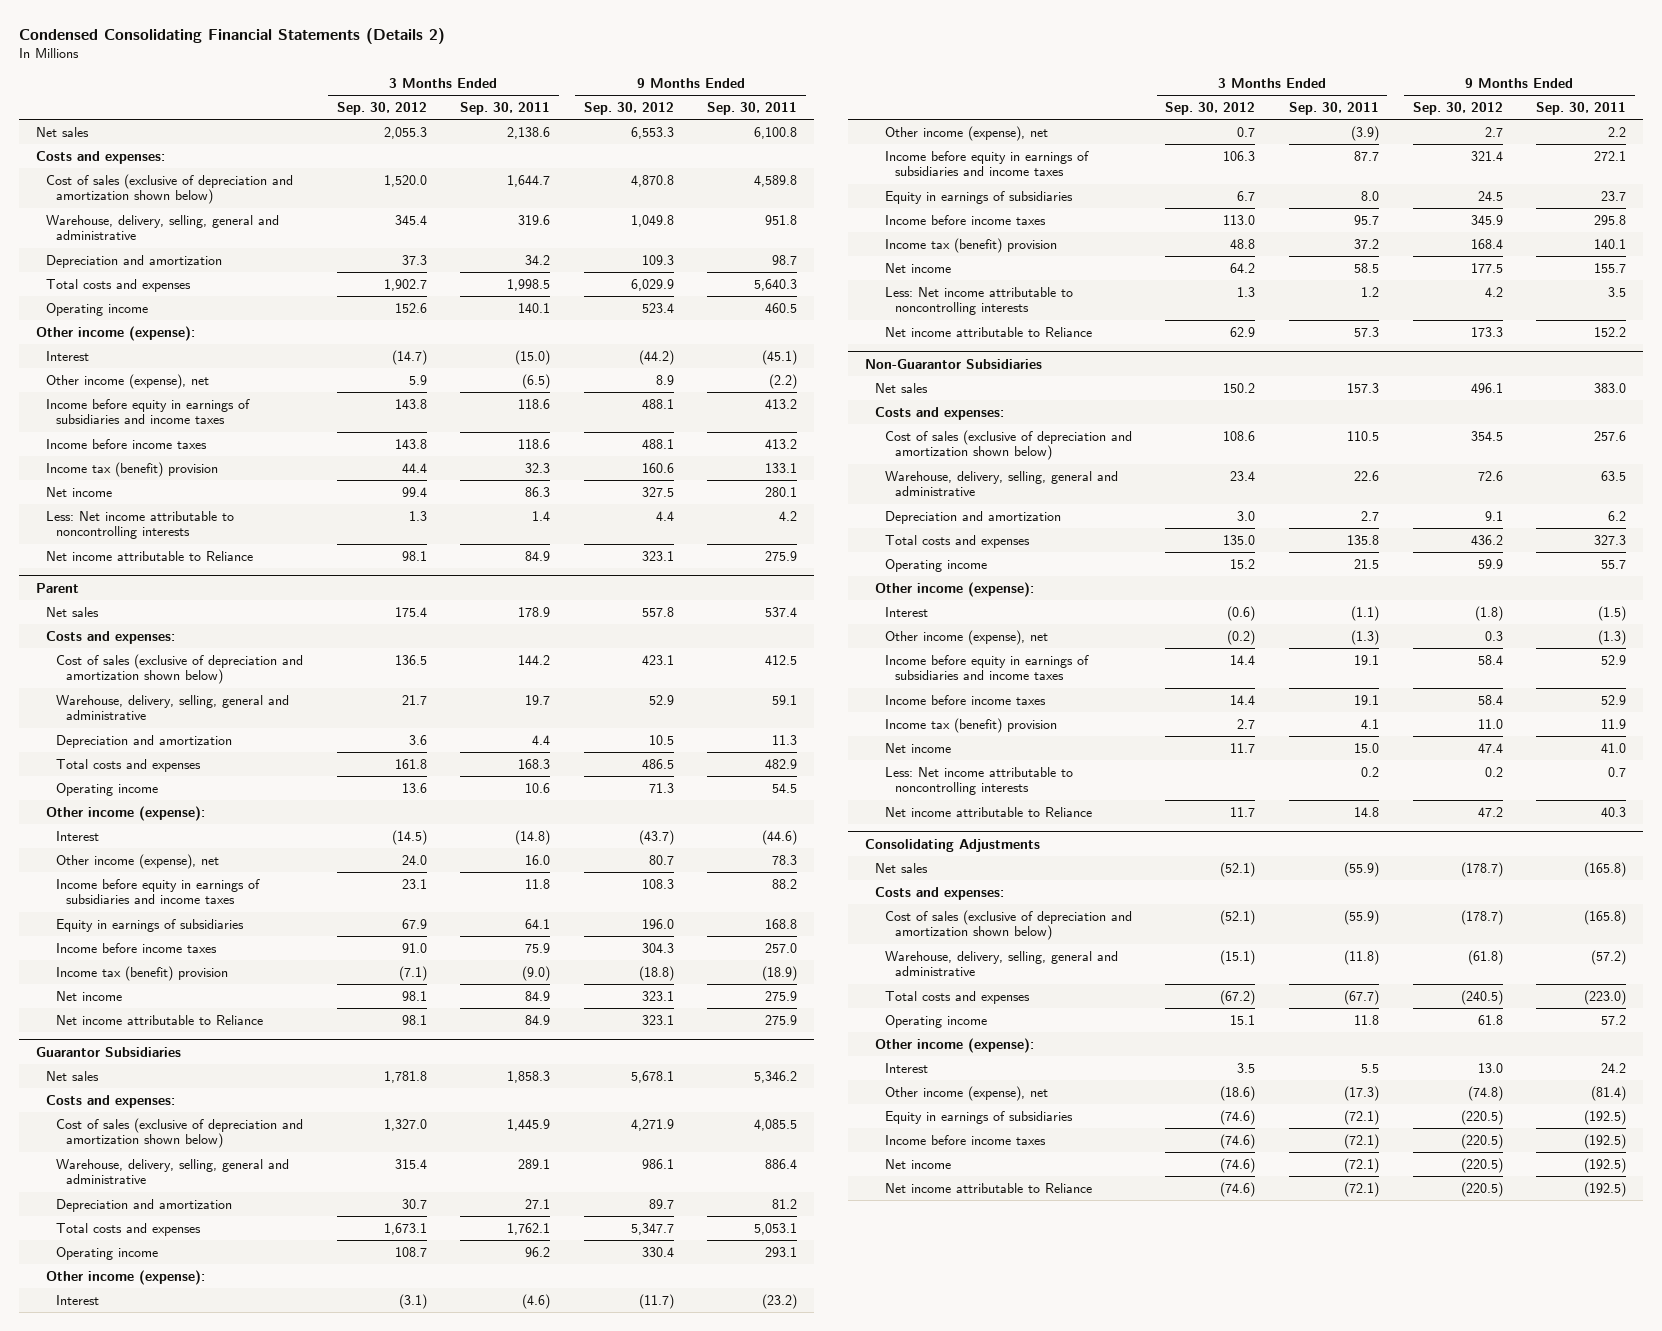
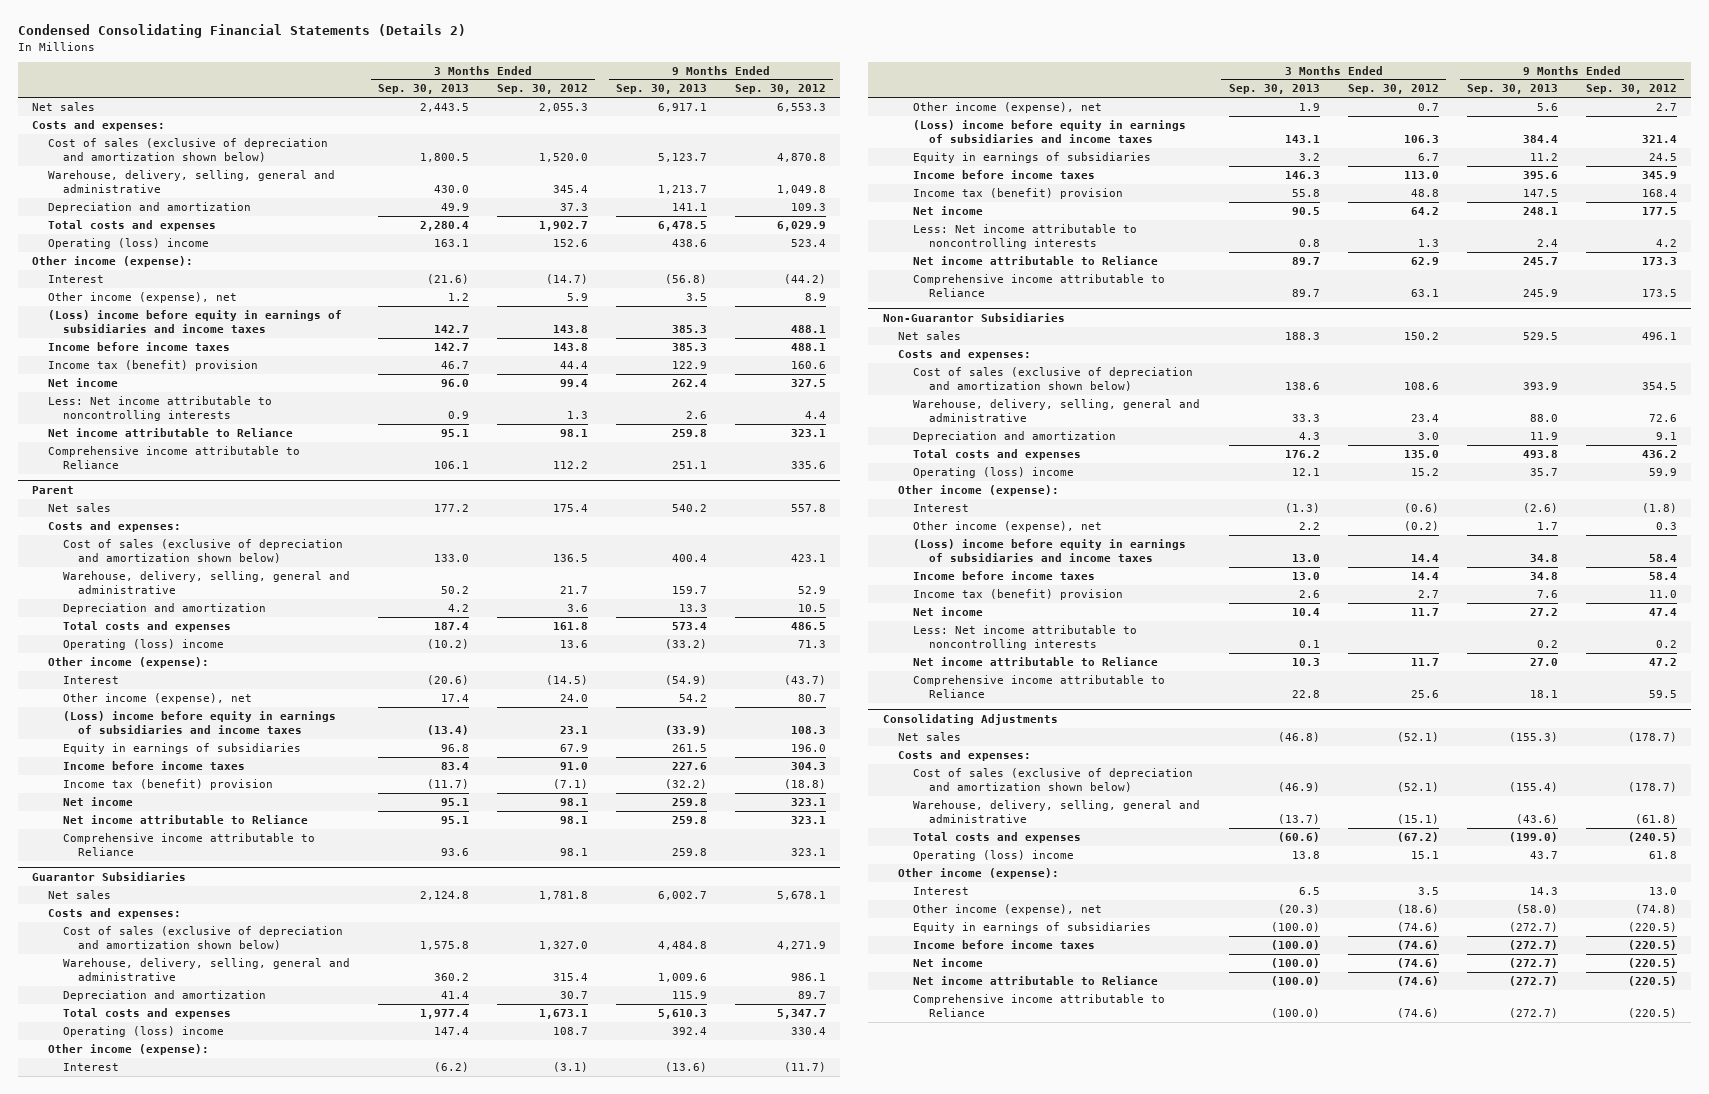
- | 3 Months Ended Sep. 30, 2012 | 3 Months Ended Sep. 30, 2011 | 9 Months Ended Sep. 30, 2012 | 9 Months Ended Sep. 30, 2011
+ | 3 Months Ended Sep. 30, 2013 | 3 Months Ended Sep. 30, 2012 | 9 Months Ended Sep. 30, 2013 | 9 Months Ended Sep. 30, 2012
- Operating income | 152.6 | 140.1 | 523.4 | 460.5
+ Operating (loss) income | 163.1 | 152.6 | 438.6 | 523.4
- Income before equity in earnings of subsidiaries and income taxes | 143.8 | 118.6 | 488.1 | 413.2
+ (Loss) income before equity in earnings of subsidiaries and income taxes | 142.7 | 143.8 | 385.3 | 488.1
+ Comprehensive income attributable to Reliance | 106.1 | 112.2 | 251.1 | 335.6
@ Parent
- Operating income | 13.6 | 10.6 | 71.3 | 54.5
+ Operating (loss) income | (10.2) | 13.6 | (33.2) | 71.3
- Income before equity in earnings of subsidiaries and income taxes | 23.1 | 11.8 | 108.3 | 88.2
+ (Loss) income before equity in earnings of subsidiaries and income taxes | (13.4) | 23.1 | (33.9) | 108.3
+ Comprehensive income attributable to Reliance | 93.6 | 98.1 | 259.8 | 323.1
@ Guarantor Subsidiaries
- Operating income | 108.7 | 96.2 | 330.4 | 293.1
+ Operating (loss) income | 147.4 | 108.7 | 392.4 | 330.4
- Income before equity in earnings of subsidiaries and income taxes | 106.3 | 87.7 | 321.4 | 272.1
+ (Loss) income before equity in earnings of subsidiaries and income taxes | 143.1 | 106.3 | 384.4 | 321.4
+ Comprehensive income attributable to Reliance | 89.7 | 63.1 | 245.9 | 173.5
@ Non-Guarantor Subsidiaries
- Operating income | 15.2 | 21.5 | 59.9 | 55.7
+ Operating (loss) income | 12.1 | 15.2 | 35.7 | 59.9
- Income before equity in earnings of subsidiaries and income taxes | 14.4 | 19.1 | 58.4 | 52.9
+ (Loss) income before equity in earnings of subsidiaries and income taxes | 13.0 | 14.4 | 34.8 | 58.4
+ Comprehensive income attributable to Reliance | 22.8 | 25.6 | 18.1 | 59.5
@ Consolidating Adjustments
- Operating income | 15.1 | 11.8 | 61.8 | 57.2
+ Operating (loss) income | 13.8 | 15.1 | 43.7 | 61.8
+ Comprehensive income attributable to Reliance | (100.0) | (74.6) | (272.7) | (220.5)

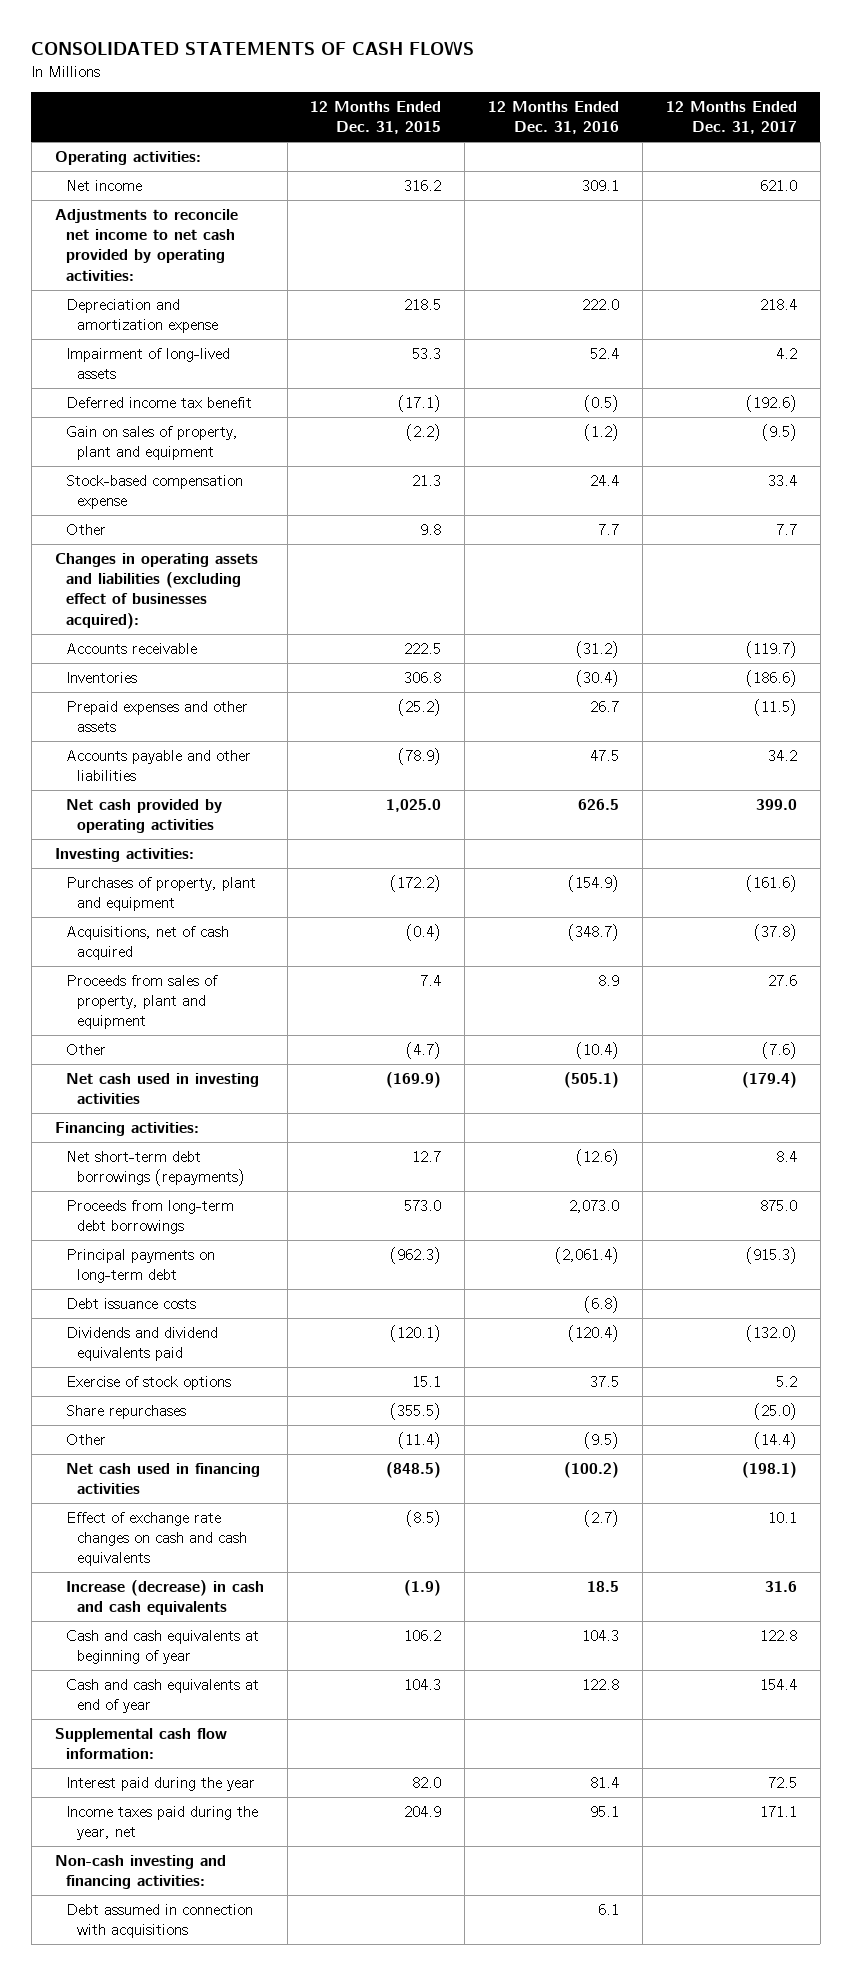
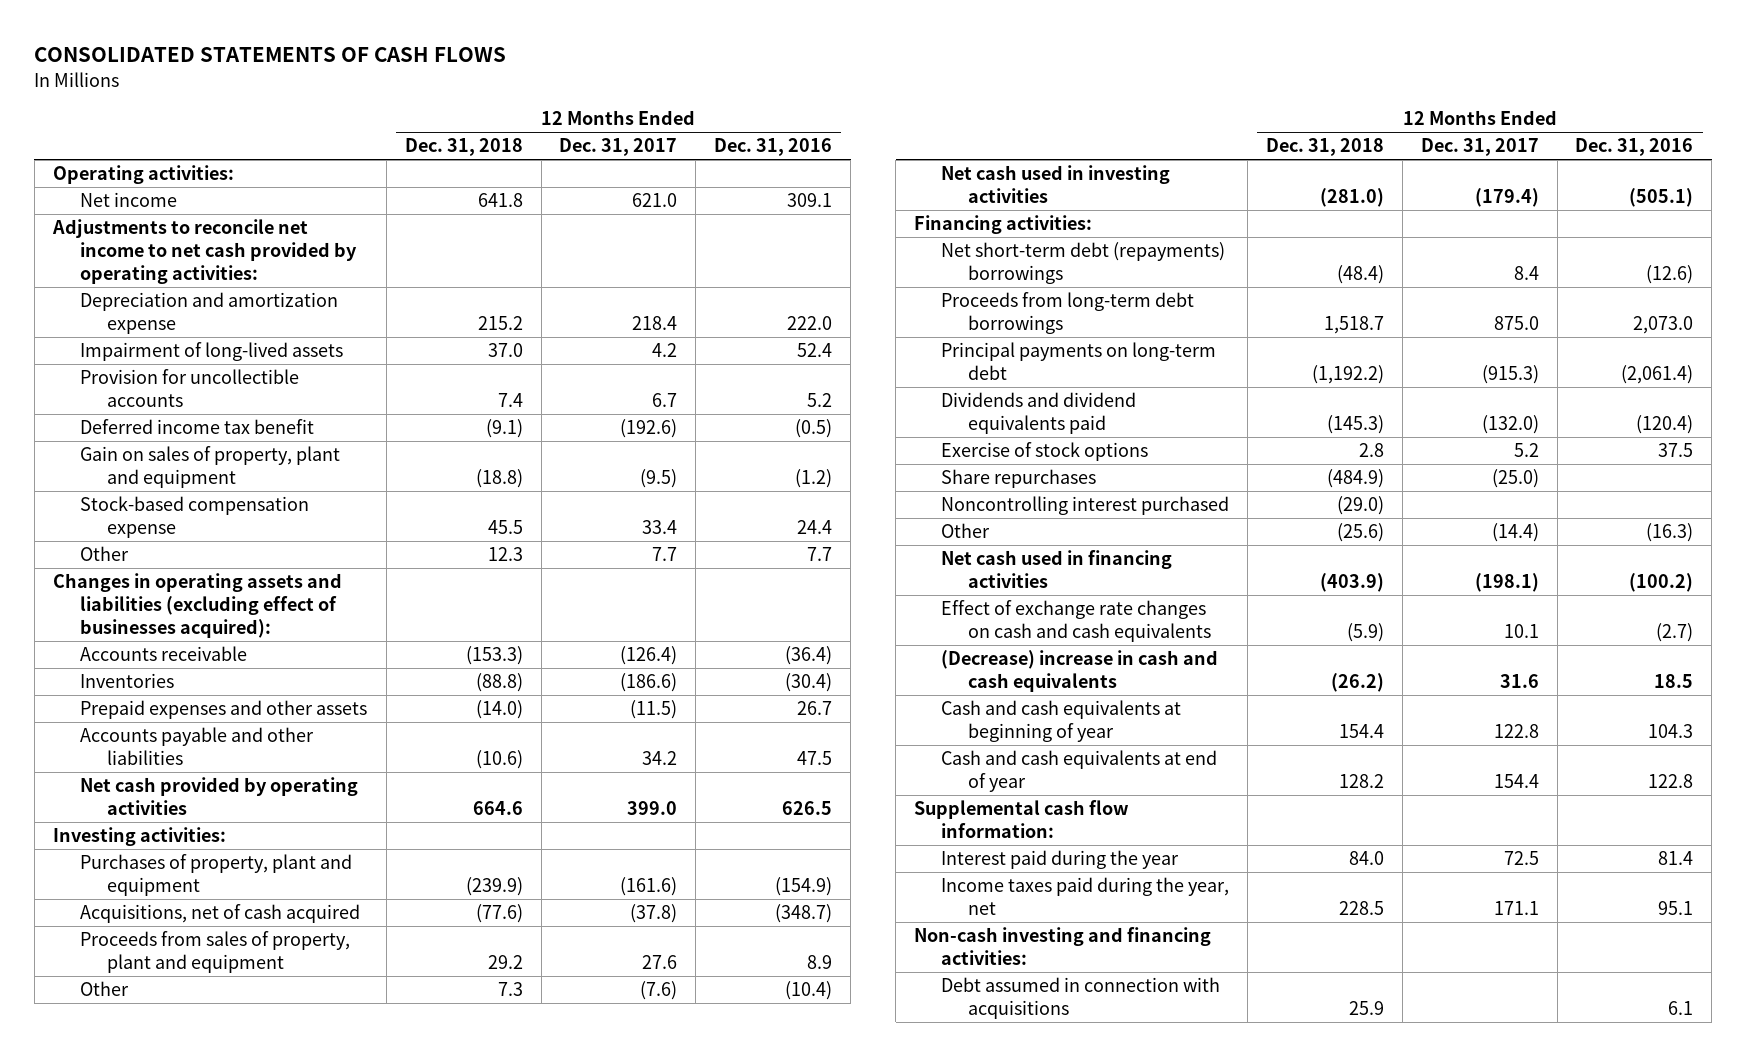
- | 12 Months Ended Dec. 31, 2015 | 12 Months Ended Dec. 31, 2016 | 12 Months Ended Dec. 31, 2017
+ | 12 Months Ended Dec. 31, 2018 | 12 Months Ended Dec. 31, 2017 | 12 Months Ended Dec. 31, 2016
+ Provision for uncollectible accounts | 7.4 | 6.7 | 5.2
- Accounts receivable | 222.5 | (31.2) | (119.7)
+ Accounts receivable | (153.3) | (126.4) | (36.4)
- Net short-term debt borrowings (repayments) | 12.7 | (12.6) | 8.4
+ Net short-term debt (repayments) borrowings | (48.4) | 8.4 | (12.6)
- Debt issuance costs | | (6.8) |
- Other | (11.4) | (9.5) | (14.4)
+ Noncontrolling interest purchased | (29.0) | |
+ Other | (25.6) | (14.4) | (16.3)
- Increase (decrease) in cash and cash equivalents | (1.9) | 18.5 | 31.6
+ (Decrease) increase in cash and cash equivalents | (26.2) | 31.6 | 18.5

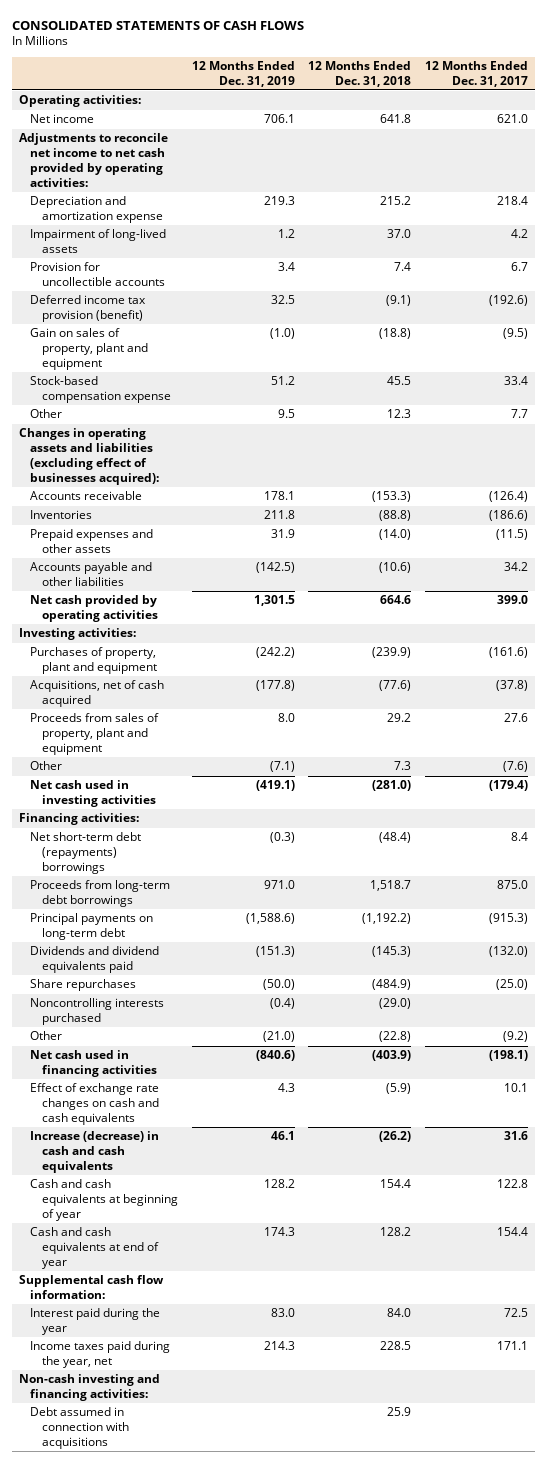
- | 12 Months Ended Dec. 31, 2018 | 12 Months Ended Dec. 31, 2017 | 12 Months Ended Dec. 31, 2016
+ | 12 Months Ended Dec. 31, 2019 | 12 Months Ended Dec. 31, 2018 | 12 Months Ended Dec. 31, 2017
- Deferred income tax benefit | (9.1) | (192.6) | (0.5)
+ Deferred income tax provision (benefit) | 32.5 | (9.1) | (192.6)
- Exercise of stock options | 2.8 | 5.2 | 37.5
- Noncontrolling interest purchased | (29.0) | |
- Other | (25.6) | (14.4) | (16.3)
+ Noncontrolling interests purchased | (0.4) | (29.0) |
+ Other | (21.0) | (22.8) | (9.2)
- (Decrease) increase in cash and cash equivalents | (26.2) | 31.6 | 18.5
+ Increase (decrease) in cash and cash equivalents | 46.1 | (26.2) | 31.6

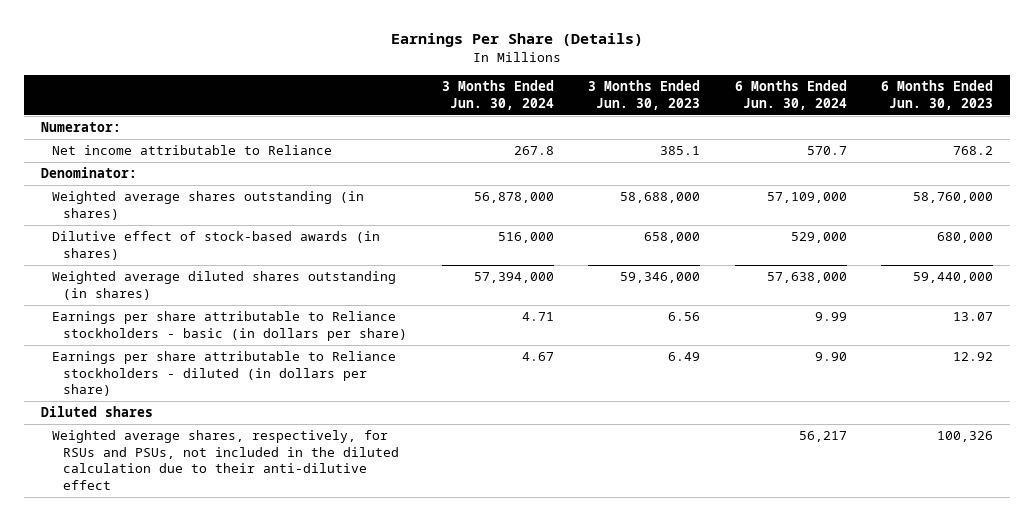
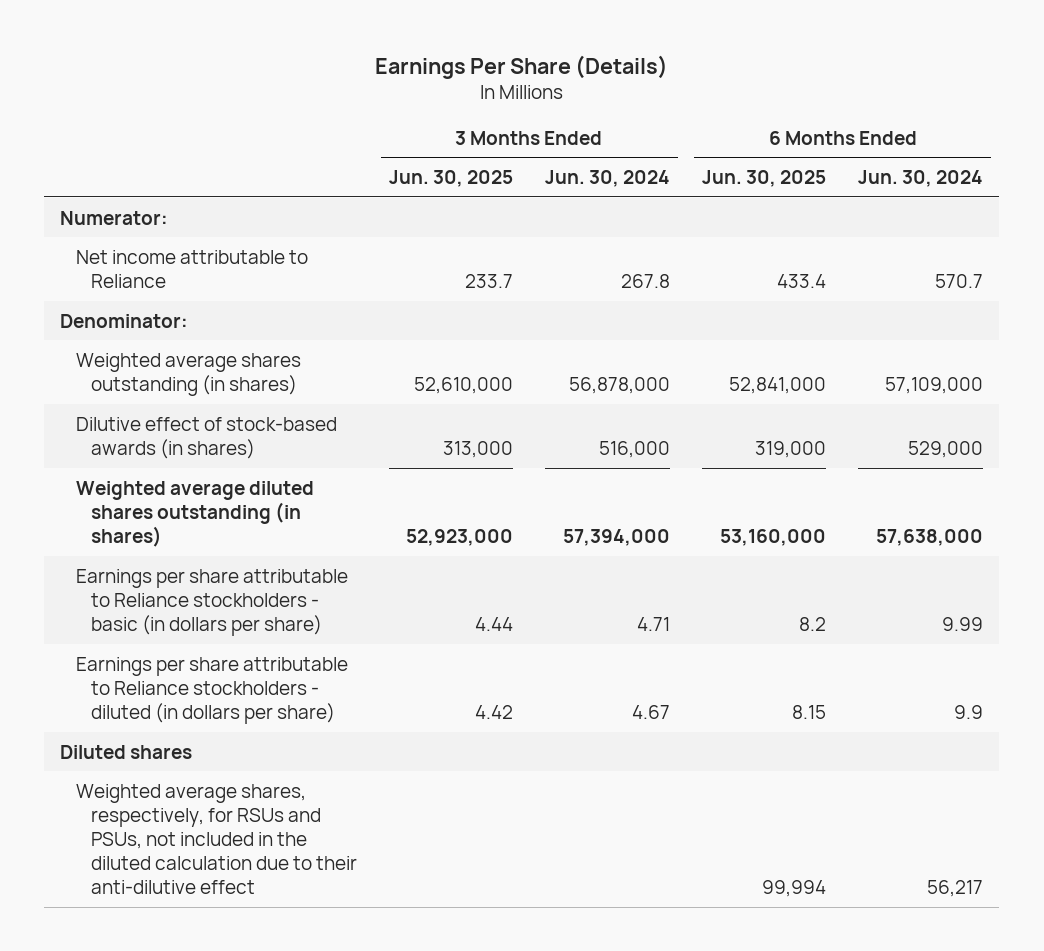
- | 3 Months Ended Jun. 30, 2024 | 3 Months Ended Jun. 30, 2023 | 6 Months Ended Jun. 30, 2024 | 6 Months Ended Jun. 30, 2023
+ | 3 Months Ended Jun. 30, 2025 | 3 Months Ended Jun. 30, 2024 | 6 Months Ended Jun. 30, 2025 | 6 Months Ended Jun. 30, 2024
- Earnings per share attributable to Reliance stockholders - diluted (in dollars per share) | 4.67 | 6.49 | 9.90 | 12.92
+ Earnings per share attributable to Reliance stockholders - diluted (in dollars per share) | 4.42 | 4.67 | 8.15 | 9.9

